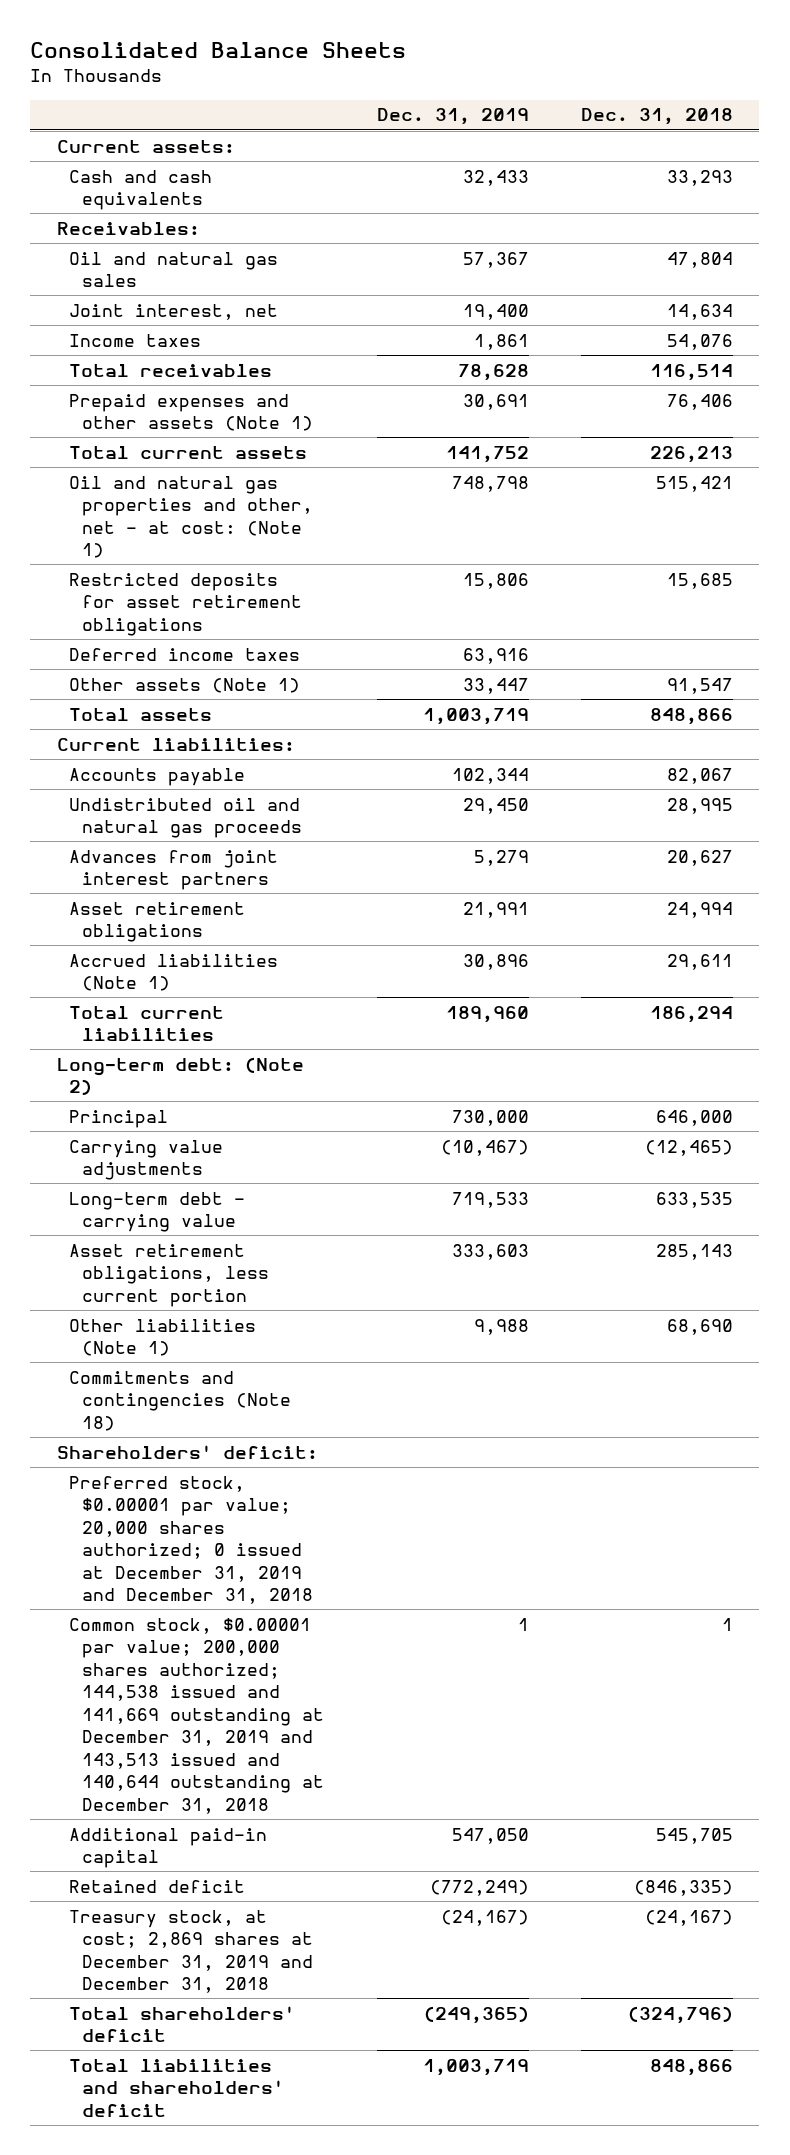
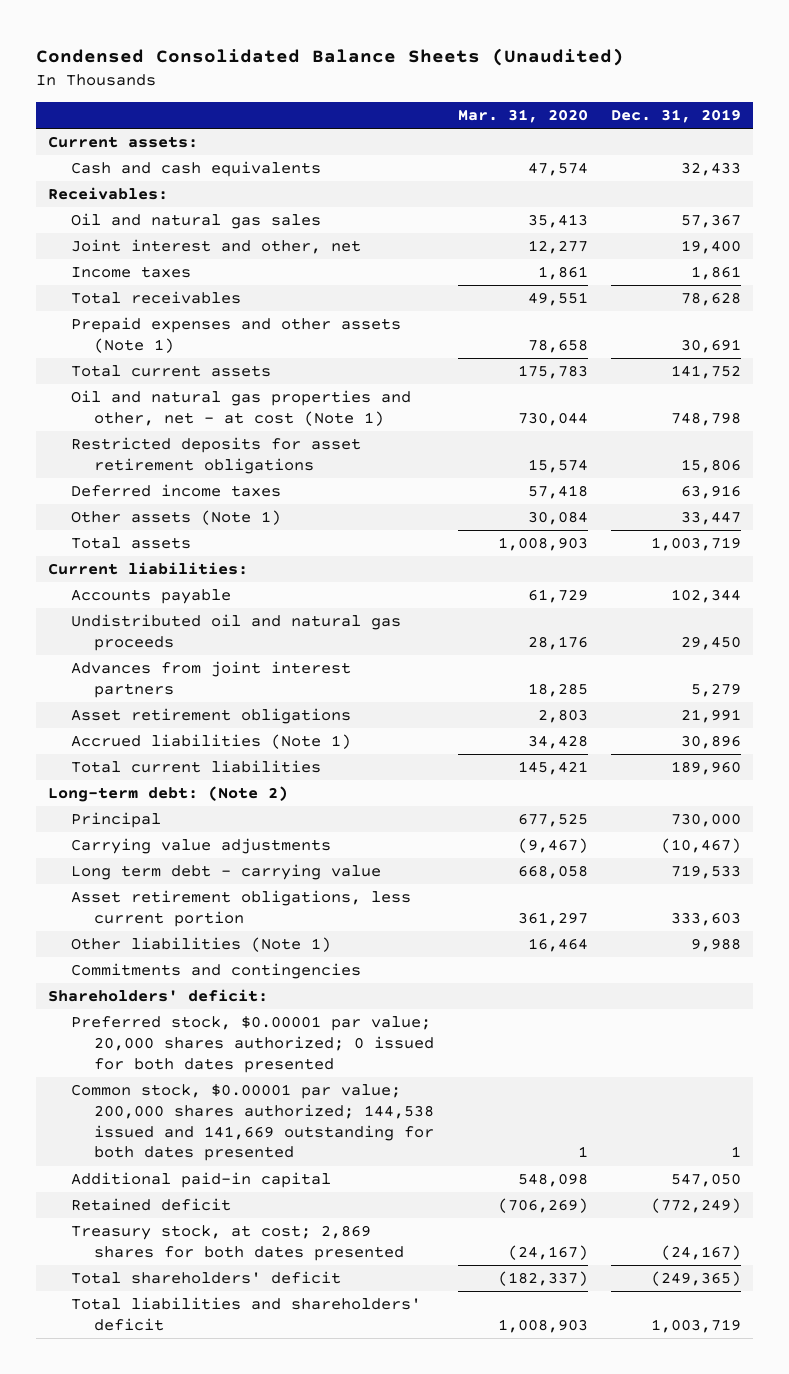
- Consolidated Balance Sheets
+ Condensed Consolidated Balance Sheets (Unaudited)
- | Dec. 31, 2019 | Dec. 31, 2018
+ | Mar. 31, 2020 | Dec. 31, 2019
- Joint interest, net | 19,400 | 14,634
+ Joint interest and other, net | 12,277 | 19,400
- Oil and natural gas properties and other, net - at cost: (Note 1) | 748,798 | 515,421
+ Oil and natural gas properties and other, net - at cost (Note 1) | 730,044 | 748,798
- Long-term debt - carrying value | 719,533 | 633,535
+ Long term debt - carrying value | 668,058 | 719,533
- Commitments and contingencies (Note 18)
+ Commitments and contingencies
- Preferred stock, $0.00001 par value; 20,000 shares authorized; 0 issued at December 31, 2019 and December 31, 2018
- Common stock, $0.00001 par value; 200,000 shares authorized; 144,538 issued and 141,669 outstanding at December 31, 2019 and 143,513 issued and 140,644 outstanding at December 31, 2018 | 1 | 1
+ Preferred stock, $0.00001 par value; 20,000 shares authorized; 0 issued for both dates presented
+ Common stock, $0.00001 par value; 200,000 shares authorized; 144,538 issued and 141,669 outstanding for both dates presented | 1 | 1
- Treasury stock, at cost; 2,869 shares at December 31, 2019 and December 31, 2018 | (24,167) | (24,167)
+ Treasury stock, at cost; 2,869 shares for both dates presented | (24,167) | (24,167)

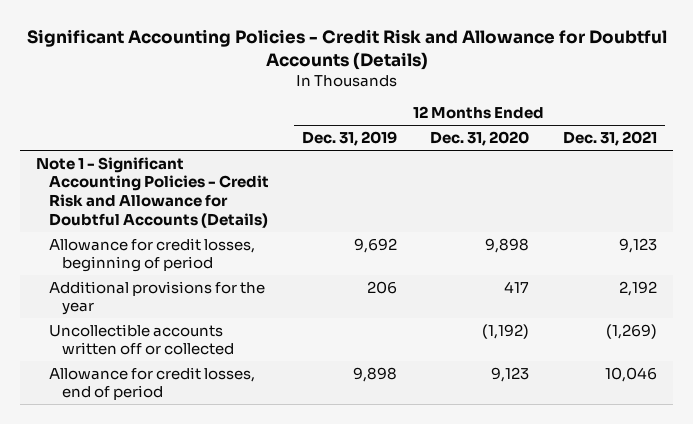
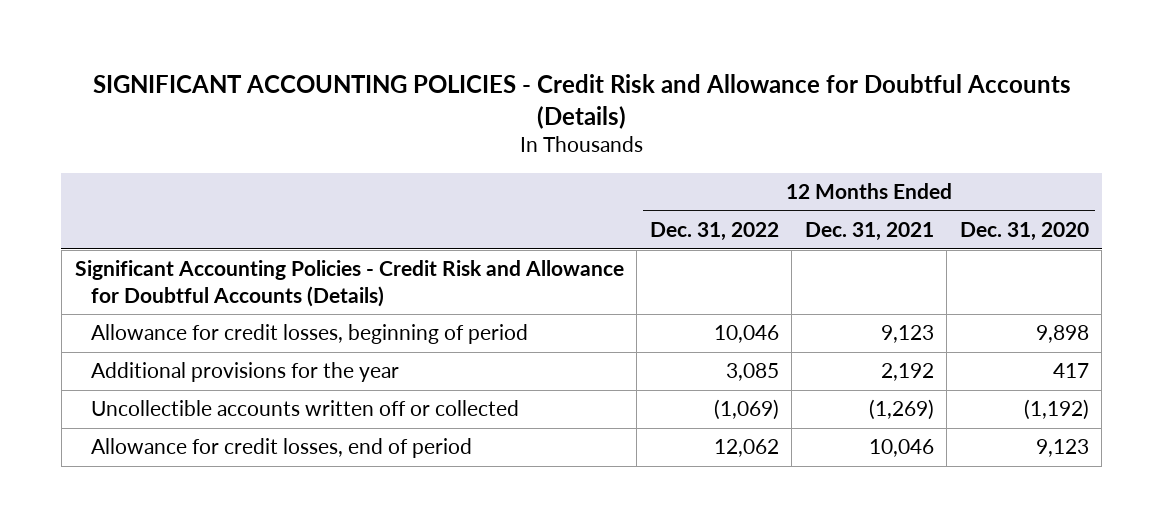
- Significant Accounting Policies - Credit Risk and Allowance for Doubtful Accounts (Details)
+ SIGNIFICANT ACCOUNTING POLICIES - Credit Risk and Allowance for Doubtful Accounts (Details)
- | 12 Months Ended Dec. 31, 2019 | 12 Months Ended Dec. 31, 2020 | 12 Months Ended Dec. 31, 2021
+ | 12 Months Ended Dec. 31, 2022 | 12 Months Ended Dec. 31, 2021 | 12 Months Ended Dec. 31, 2020
- Note 1 - Significant Accounting Policies - Credit Risk and Allowance for Doubtful Accounts (Details)
+ Significant Accounting Policies - Credit Risk and Allowance for Doubtful Accounts (Details)

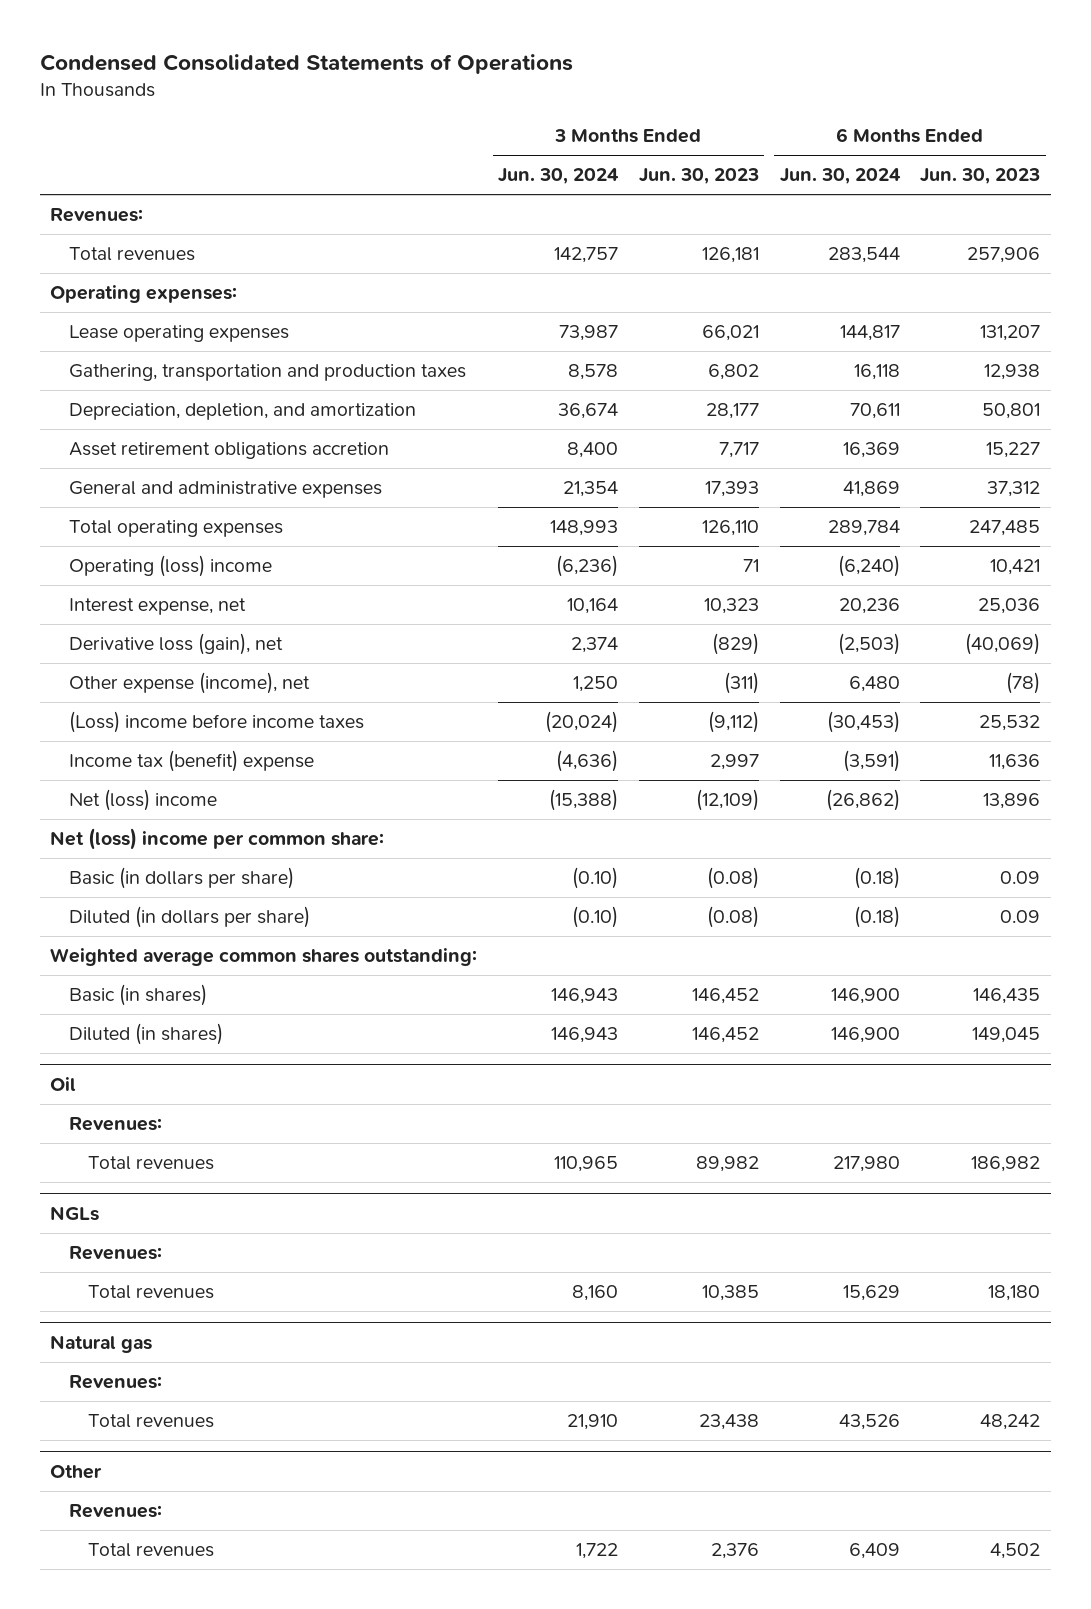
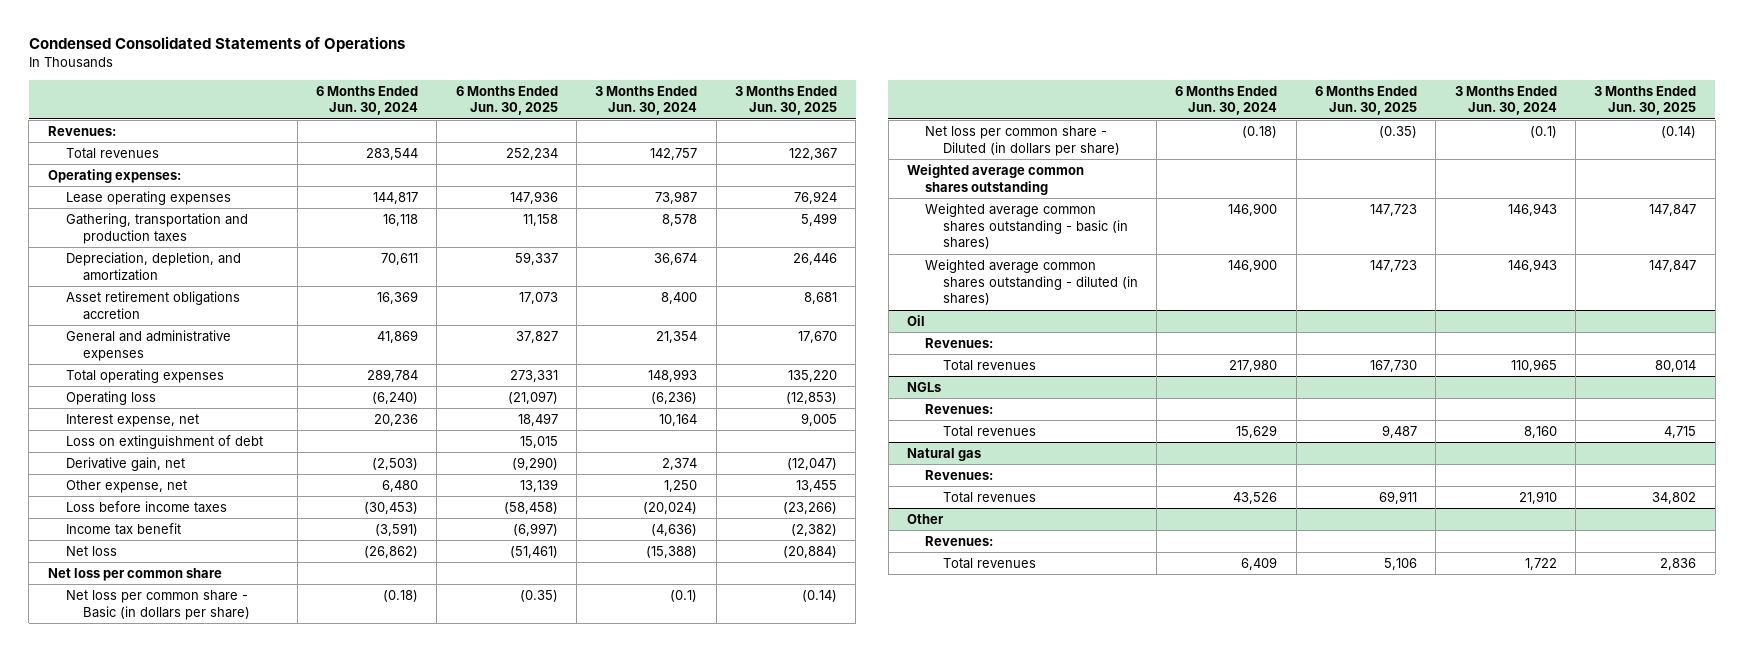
- | 3 Months Ended Jun. 30, 2024 | 3 Months Ended Jun. 30, 2023 | 6 Months Ended Jun. 30, 2024 | 6 Months Ended Jun. 30, 2023
+ | 6 Months Ended Jun. 30, 2024 | 6 Months Ended Jun. 30, 2025 | 3 Months Ended Jun. 30, 2024 | 3 Months Ended Jun. 30, 2025
- Operating (loss) income | (6,236) | 71 | (6,240) | 10,421
+ Operating loss | (6,240) | (21,097) | (6,236) | (12,853)
- Derivative loss (gain), net | 2,374 | (829) | (2,503) | (40,069)
- Other expense (income), net | 1,250 | (311) | 6,480 | (78)
- (Loss) income before income taxes | (20,024) | (9,112) | (30,453) | 25,532
- Income tax (benefit) expense | (4,636) | 2,997 | (3,591) | 11,636
- Net (loss) income | (15,388) | (12,109) | (26,862) | 13,896
- Net (loss) income per common share:
- Basic (in dollars per share) | (0.10) | (0.08) | (0.18) | 0.09
- Diluted (in dollars per share) | (0.10) | (0.08) | (0.18) | 0.09
- Weighted average common shares outstanding:
- Basic (in shares) | 146,943 | 146,452 | 146,900 | 146,435
- Diluted (in shares) | 146,943 | 146,452 | 146,900 | 149,045
+ Loss on extinguishment of debt | | 15,015 | |
+ Derivative gain, net | (2,503) | (9,290) | 2,374 | (12,047)
+ Other expense, net | 6,480 | 13,139 | 1,250 | 13,455
+ Loss before income taxes | (30,453) | (58,458) | (20,024) | (23,266)
+ Income tax benefit | (3,591) | (6,997) | (4,636) | (2,382)
+ Net loss | (26,862) | (51,461) | (15,388) | (20,884)
+ Net loss per common share
+ Net loss per common share - Basic (in dollars per share) | (0.18) | (0.35) | (0.1) | (0.14)
+ Net loss per common share - Diluted (in dollars per share) | (0.18) | (0.35) | (0.1) | (0.14)
+ Weighted average common shares outstanding
+ Weighted average common shares outstanding - basic (in shares) | 146,900 | 147,723 | 146,943 | 147,847
+ Weighted average common shares outstanding - diluted (in shares) | 146,900 | 147,723 | 146,943 | 147,847

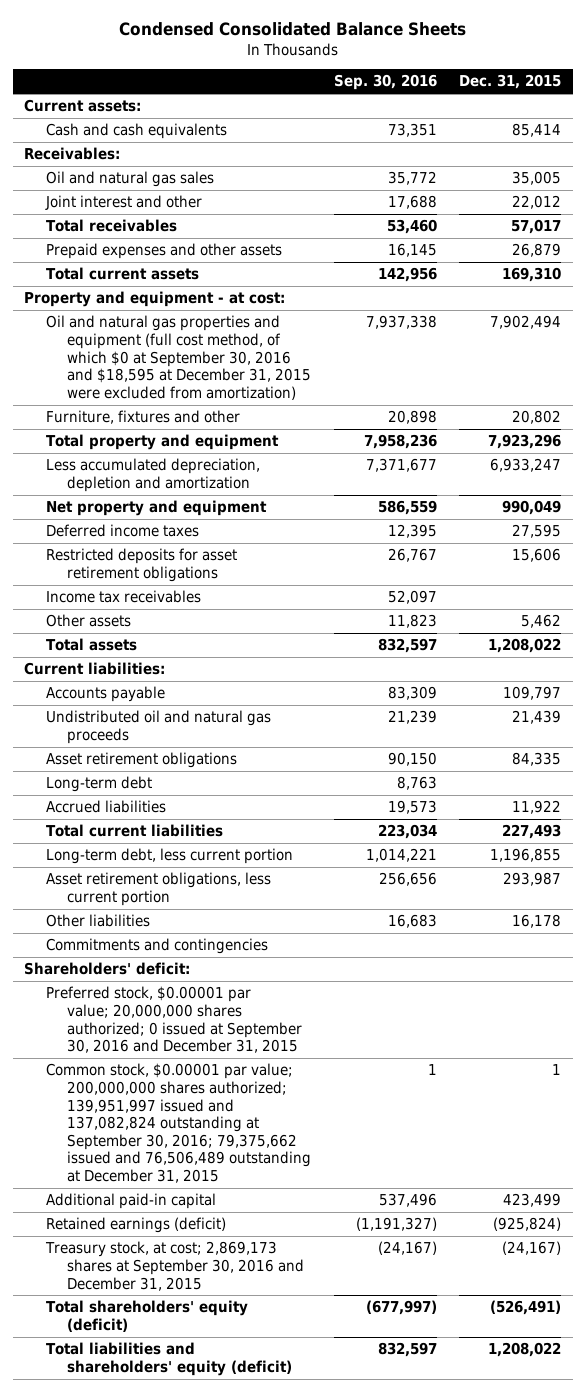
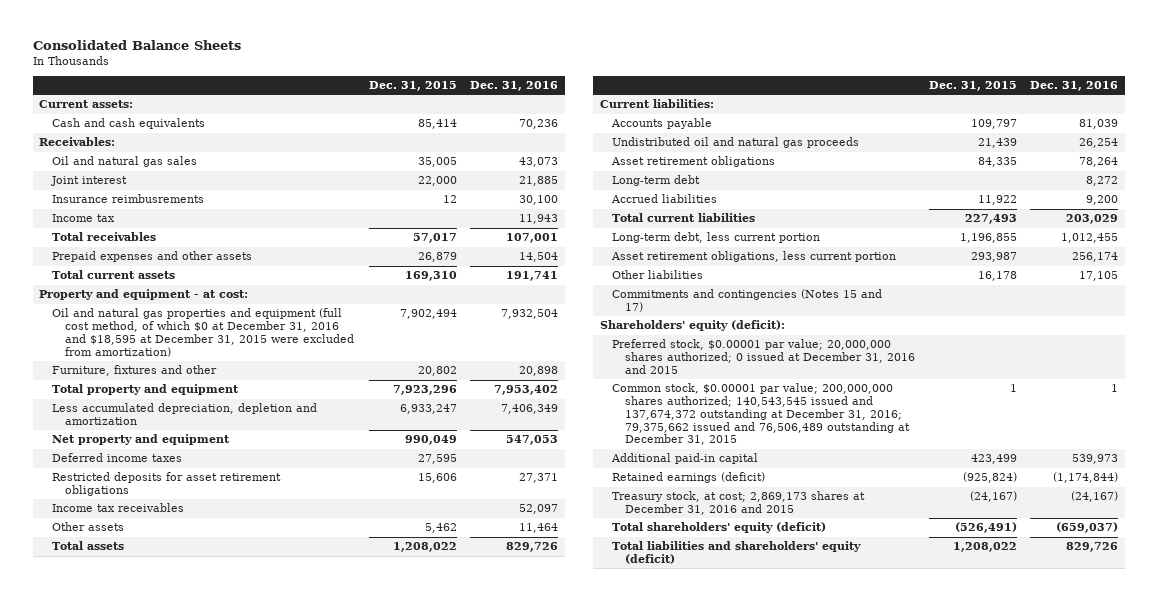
- Condensed Consolidated Balance Sheets
+ Consolidated Balance Sheets
- | Sep. 30, 2016 | Dec. 31, 2015
+ | Dec. 31, 2015 | Dec. 31, 2016
- Joint interest and other | 17,688 | 22,012
+ Joint interest | 22,000 | 21,885
+ Insurance reimbusrements | 12 | 30,100
+ Income tax | | 11,943
- Oil and natural gas properties and equipment (full cost method, of which $0 at September 30, 2016 and $18,595 at December 31, 2015 were excluded from amortization) | 7,937,338 | 7,902,494
+ Oil and natural gas properties and equipment (full cost method, of which $0 at December 31, 2016 and $18,595 at December 31, 2015 were excluded from amortization) | 7,902,494 | 7,932,504
- Commitments and contingencies
- Shareholders' deficit:
- Preferred stock, $0.00001 par value; 20,000,000 shares authorized; 0 issued at September 30, 2016 and December 31, 2015
- Common stock, $0.00001 par value; 200,000,000 shares authorized; 139,951,997 issued and 137,082,824 outstanding at September 30, 2016; 79,375,662 issued and 76,506,489 outstanding at December 31, 2015 | 1 | 1
+ Commitments and contingencies (Notes 15 and 17)
+ Shareholders' equity (deficit):
+ Preferred stock, $0.00001 par value; 20,000,000 shares authorized; 0 issued at December 31, 2016 and 2015
+ Common stock, $0.00001 par value; 200,000,000 shares authorized; 140,543,545 issued and 137,674,372 outstanding at December 31, 2016; 79,375,662 issued and 76,506,489 outstanding at December 31, 2015 | 1 | 1
- Treasury stock, at cost; 2,869,173 shares at September 30, 2016 and December 31, 2015 | (24,167) | (24,167)
+ Treasury stock, at cost; 2,869,173 shares at December 31, 2016 and 2015 | (24,167) | (24,167)

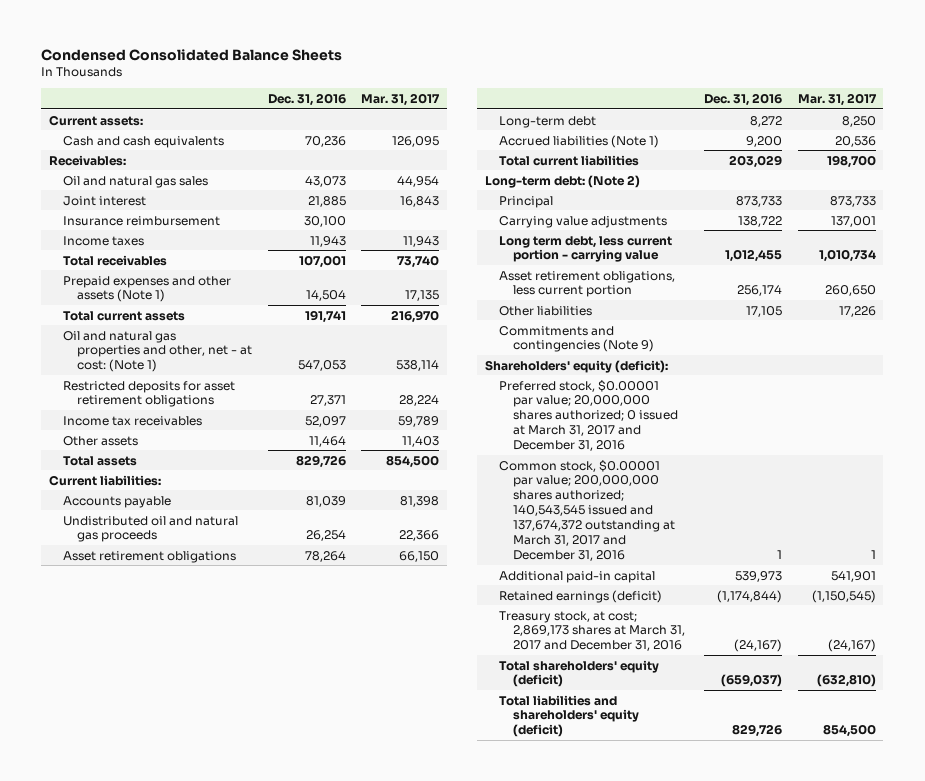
- Consolidated Balance Sheets
+ Condensed Consolidated Balance Sheets
- | Dec. 31, 2015 | Dec. 31, 2016
+ | Dec. 31, 2016 | Mar. 31, 2017
- Insurance reimbusrements | 12 | 30,100
- Income tax | | 11,943
+ Insurance reimbursement | 30,100 |
+ Income taxes | 11,943 | 11,943
- Prepaid expenses and other assets | 26,879 | 14,504
+ Prepaid expenses and other assets (Note 1) | 14,504 | 17,135
- Property and equipment - at cost:
- Oil and natural gas properties and equipment (full cost method, of which $0 at December 31, 2016 and $18,595 at December 31, 2015 were excluded from amortization) | 7,902,494 | 7,932,504
- Furniture, fixtures and other | 20,802 | 20,898
- Total property and equipment | 7,923,296 | 7,953,402
- Less accumulated depreciation, depletion and amortization | 6,933,247 | 7,406,349
- Net property and equipment | 990,049 | 547,053
- Deferred income taxes | 27,595 |
+ Oil and natural gas properties and other, net - at cost: (Note 1) | 547,053 | 538,114
- Accrued liabilities | 11,922 | 9,200
+ Accrued liabilities (Note 1) | 9,200 | 20,536
- Long-term debt, less current portion | 1,196,855 | 1,012,455
+ Long-term debt: (Note 2)
+ Principal | 873,733 | 873,733
+ Carrying value adjustments | 138,722 | 137,001
+ Long term debt, less current portion - carrying value | 1,012,455 | 1,010,734
- Commitments and contingencies (Notes 15 and 17)
+ Commitments and contingencies (Note 9)
- Preferred stock, $0.00001 par value; 20,000,000 shares authorized; 0 issued at December 31, 2016 and 2015
- Common stock, $0.00001 par value; 200,000,000 shares authorized; 140,543,545 issued and 137,674,372 outstanding at December 31, 2016; 79,375,662 issued and 76,506,489 outstanding at December 31, 2015 | 1 | 1
+ Preferred stock, $0.00001 par value; 20,000,000 shares authorized; 0 issued at March 31, 2017 and December 31, 2016
+ Common stock, $0.00001 par value; 200,000,000 shares authorized; 140,543,545 issued and 137,674,372 outstanding at March 31, 2017 and December 31, 2016 | 1 | 1
- Treasury stock, at cost; 2,869,173 shares at December 31, 2016 and 2015 | (24,167) | (24,167)
+ Treasury stock, at cost; 2,869,173 shares at March 31, 2017 and December 31, 2016 | (24,167) | (24,167)

